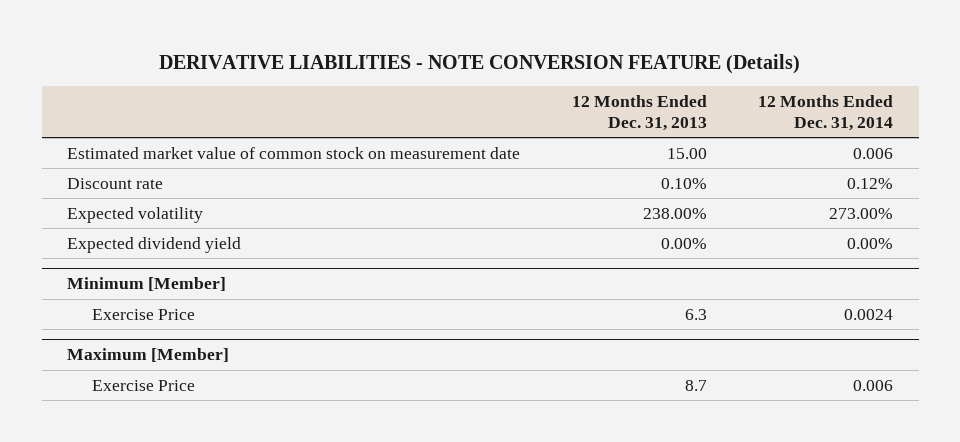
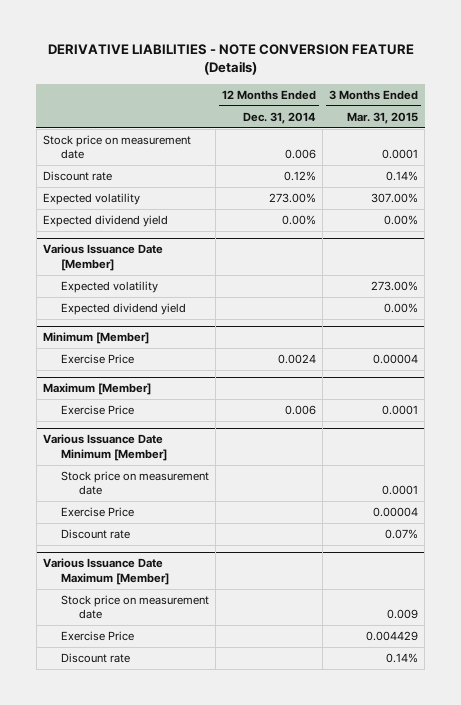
- | 12 Months Ended Dec. 31, 2013 | 12 Months Ended Dec. 31, 2014
+ | 12 Months Ended Dec. 31, 2014 | 3 Months Ended Mar. 31, 2015
- Estimated market value of common stock on measurement date | 15.00 | 0.006
+ Stock price on measurement date | 0.006 | 0.0001
+ Various Issuance Date [Member]
+ Expected volatility | | 273.00%
+ Expected dividend yield | | 0.00%
+ Various Issuance Date Minimum [Member]
+ Stock price on measurement date | | 0.0001
+ Exercise Price | | 0.00004
+ Discount rate | | 0.07%
+ Various Issuance Date Maximum [Member]
+ Stock price on measurement date | | 0.009
+ Exercise Price | | 0.004429
+ Discount rate | | 0.14%

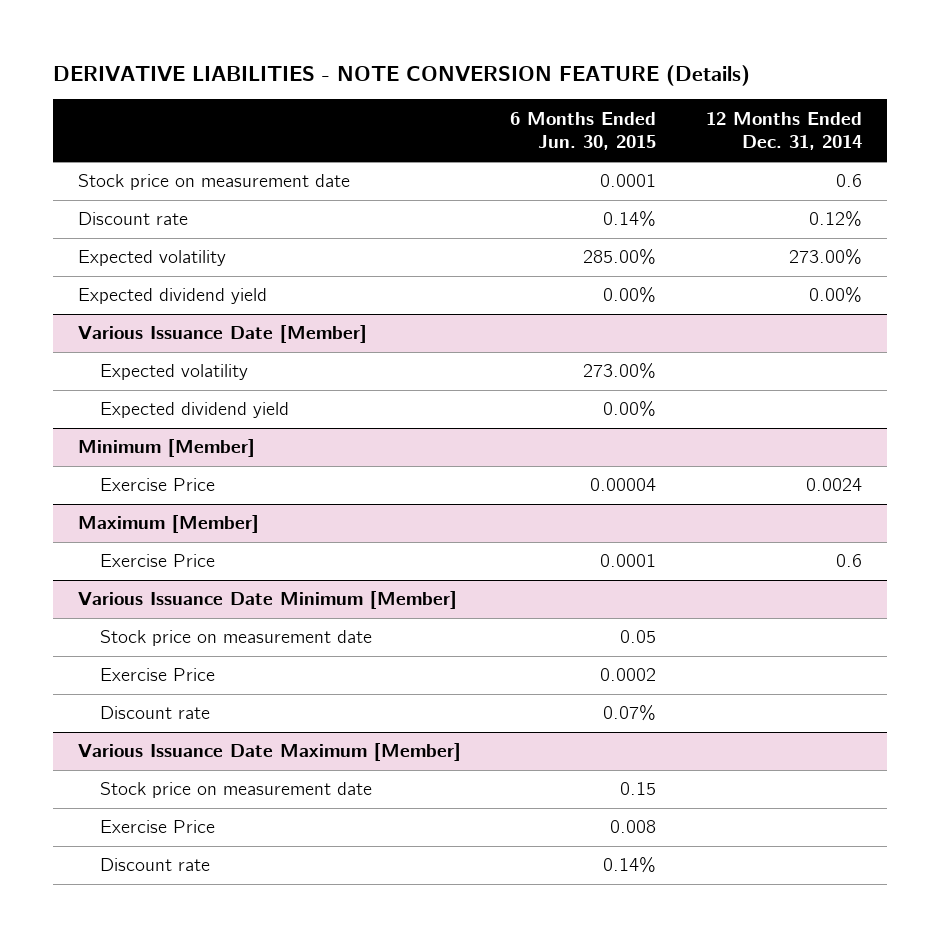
- | 12 Months Ended Dec. 31, 2014 | 3 Months Ended Mar. 31, 2015
+ | 6 Months Ended Jun. 30, 2015 | 12 Months Ended Dec. 31, 2014
- Stock price on measurement date | 0.006 | 0.0001
+ Stock price on measurement date | 0.0001 | 0.6
@ Maximum [Member]
- Exercise Price | 0.006 | 0.0001
+ Exercise Price | 0.0001 | 0.6

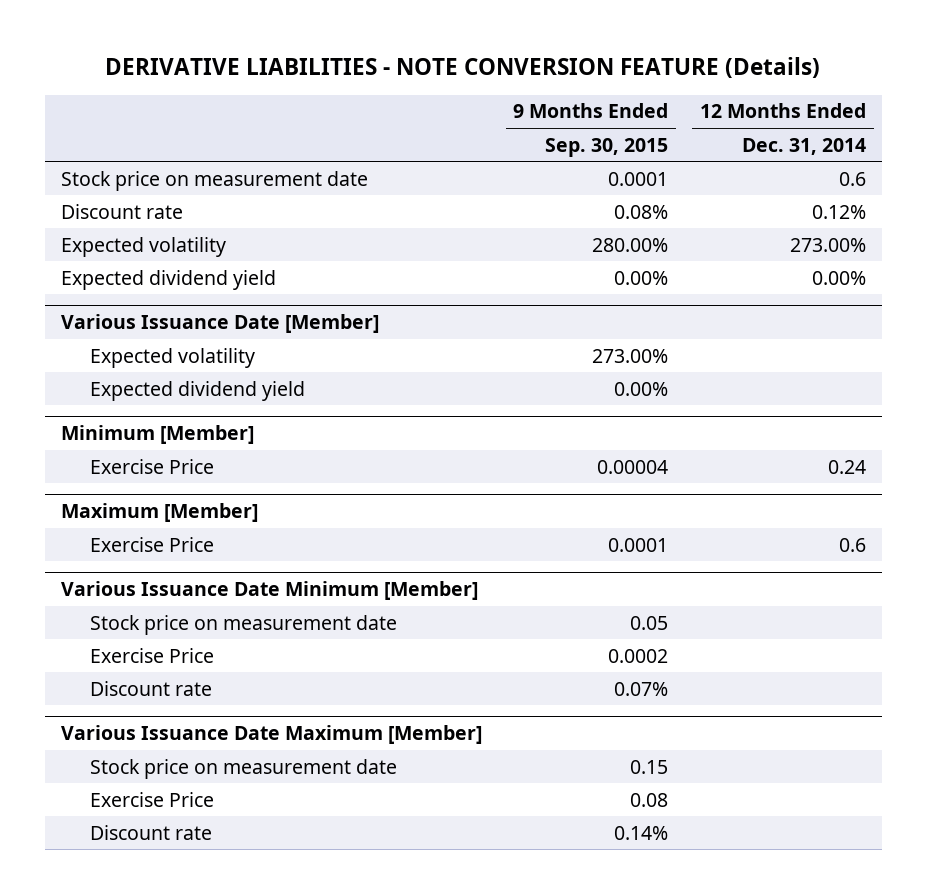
- | 6 Months Ended Jun. 30, 2015 | 12 Months Ended Dec. 31, 2014
+ | 9 Months Ended Sep. 30, 2015 | 12 Months Ended Dec. 31, 2014
@ Minimum [Member]
- Exercise Price | 0.00004 | 0.0024
+ Exercise Price | 0.00004 | 0.24

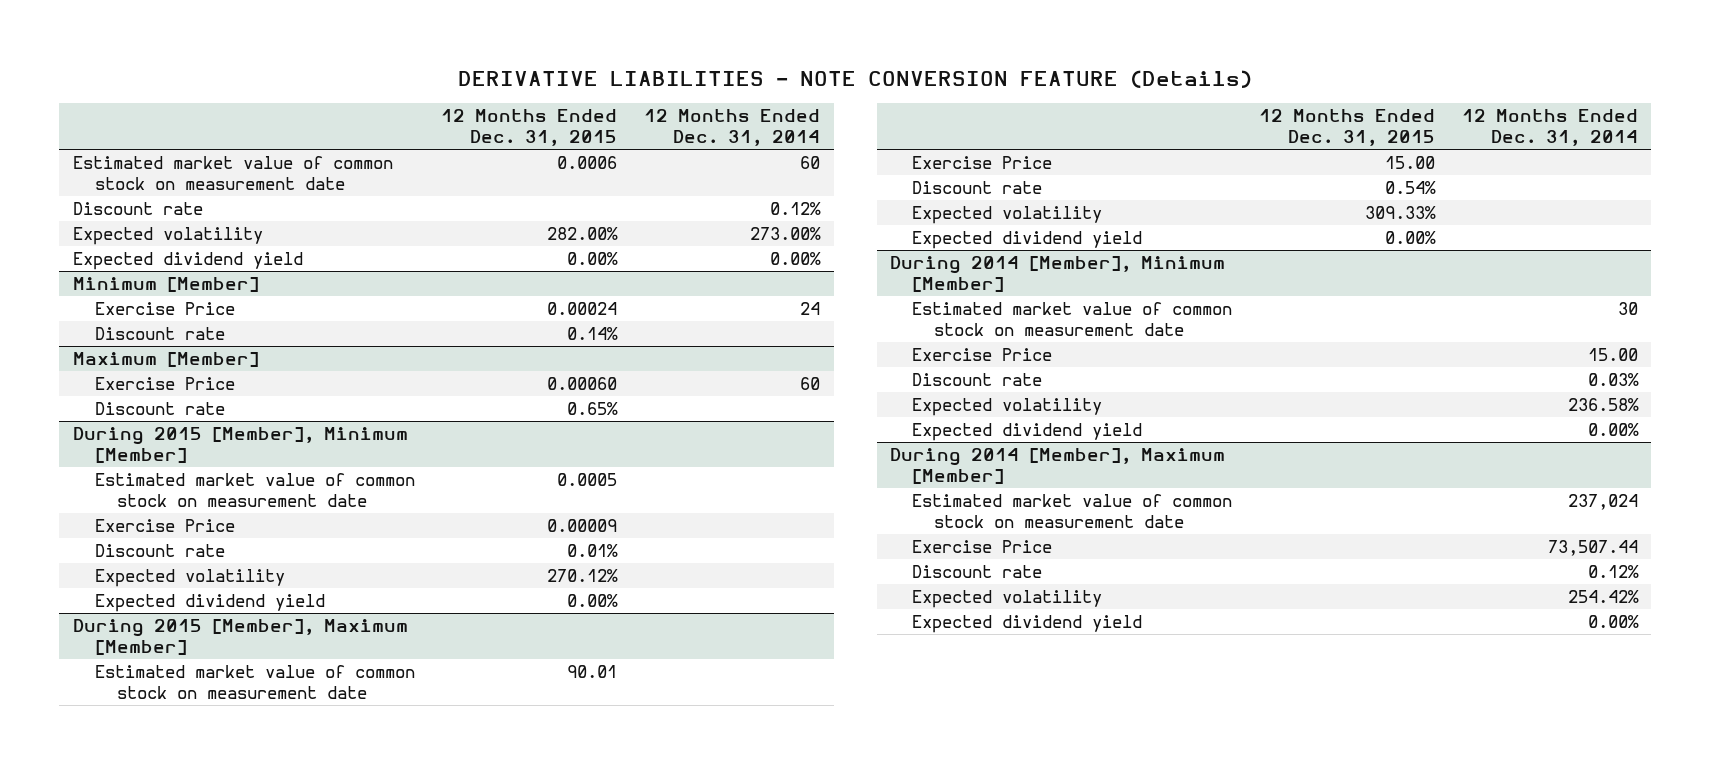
- | 9 Months Ended Sep. 30, 2015 | 12 Months Ended Dec. 31, 2014
+ | 12 Months Ended Dec. 31, 2015 | 12 Months Ended Dec. 31, 2014
- Stock price on measurement date | 0.0001 | 0.6
+ Estimated market value of common stock on measurement date | 0.0006 | 60
- Various Issuance Date [Member]
- Expected volatility | 273.00% |
- Expected dividend yield | 0.00% |
@ Minimum [Member]
- Exercise Price | 0.00004 | 0.24
+ Exercise Price | 0.00024 | 24
+ Discount rate | 0.14% |
@ Maximum [Member]
- Exercise Price | 0.0001 | 0.6
- Various Issuance Date Minimum [Member]
- Stock price on measurement date | 0.05 |
- Exercise Price | 0.0002 |
- Discount rate | 0.07% |
- Various Issuance Date Maximum [Member]
- Stock price on measurement date | 0.15 |
- Exercise Price | 0.08 |
- Discount rate | 0.14% |
@ Maximum [Member]
+ Exercise Price | 0.00060 | 60
+ Discount rate | 0.65% |
+ During 2015 [Member], Minimum [Member]
+ Estimated market value of common stock on measurement date | 0.0005 |
+ Exercise Price | 0.00009 |
+ Discount rate | 0.01% |
+ Expected volatility | 270.12% |
+ Expected dividend yield | 0.00% |
+ During 2015 [Member], Maximum [Member]
+ Estimated market value of common stock on measurement date | 90.01 |
+ Exercise Price | 15.00 |
+ Discount rate | 0.54% |
+ Expected volatility | 309.33% |
+ Expected dividend yield | 0.00% |
+ During 2014 [Member], Minimum [Member]
+ Estimated market value of common stock on measurement date | | 30
+ Exercise Price | | 15.00
+ Discount rate | | 0.03%
+ Expected volatility | | 236.58%
+ Expected dividend yield | | 0.00%
+ During 2014 [Member], Maximum [Member]
+ Estimated market value of common stock on measurement date | | 237,024
+ Exercise Price | | 73,507.44
+ Discount rate | | 0.12%
+ Expected volatility | | 254.42%
+ Expected dividend yield | | 0.00%

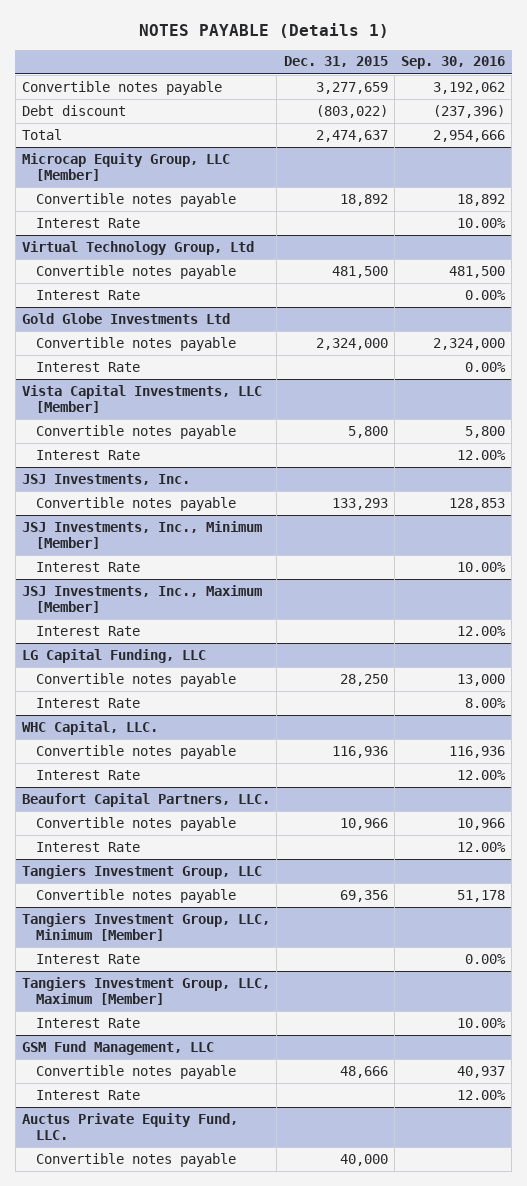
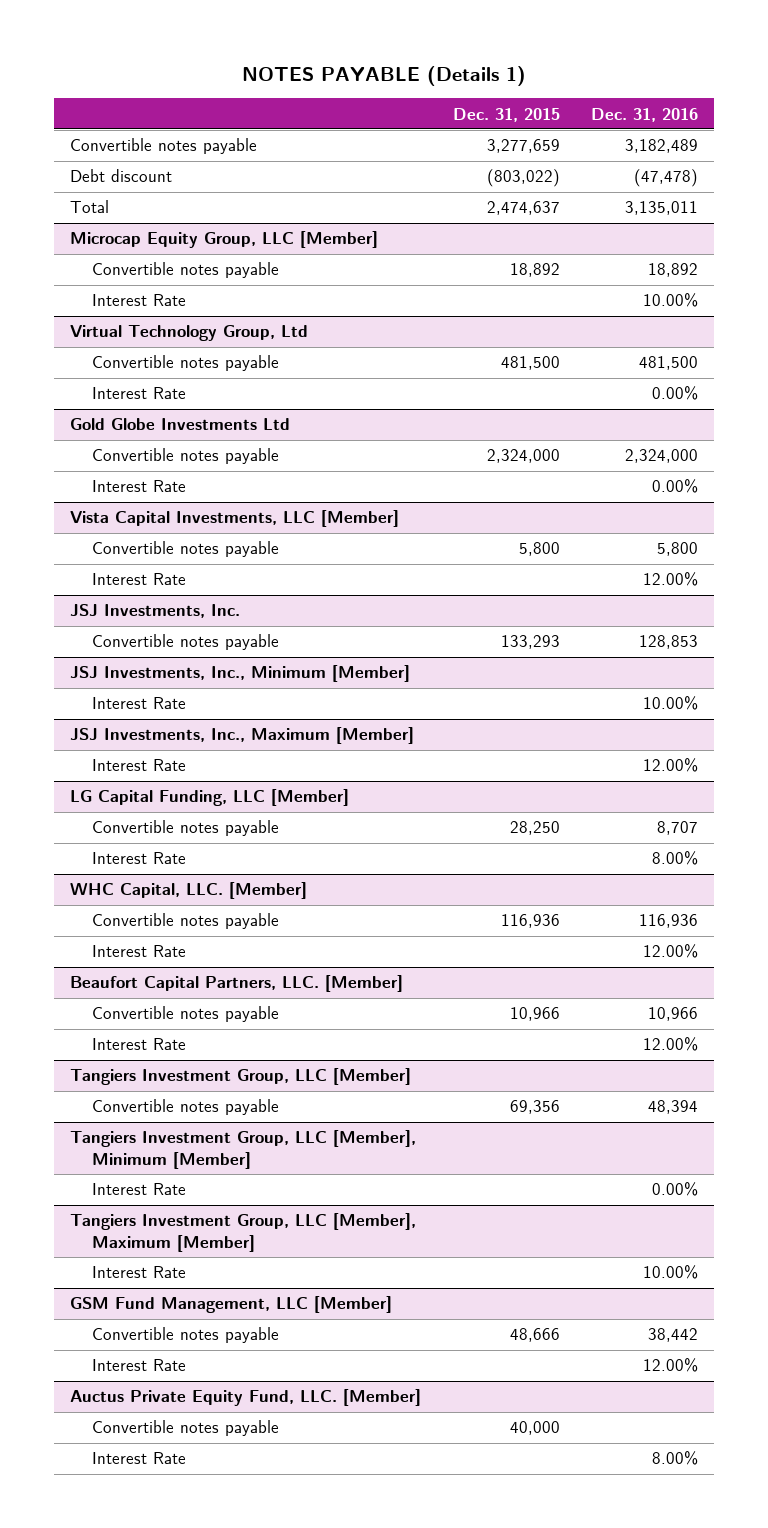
- | Dec. 31, 2015 | Sep. 30, 2016
+ | Dec. 31, 2015 | Dec. 31, 2016
- LG Capital Funding, LLC
+ LG Capital Funding, LLC [Member]
- WHC Capital, LLC.
+ WHC Capital, LLC. [Member]
- Beaufort Capital Partners, LLC.
+ Beaufort Capital Partners, LLC. [Member]
- Tangiers Investment Group, LLC
+ Tangiers Investment Group, LLC [Member]
- Tangiers Investment Group, LLC, Minimum [Member]
+ Tangiers Investment Group, LLC [Member], Minimum [Member]
- Tangiers Investment Group, LLC, Maximum [Member]
+ Tangiers Investment Group, LLC [Member], Maximum [Member]
- GSM Fund Management, LLC
+ GSM Fund Management, LLC [Member]
- Auctus Private Equity Fund, LLC.
+ Auctus Private Equity Fund, LLC. [Member]
+ Interest Rate | | 8.00%

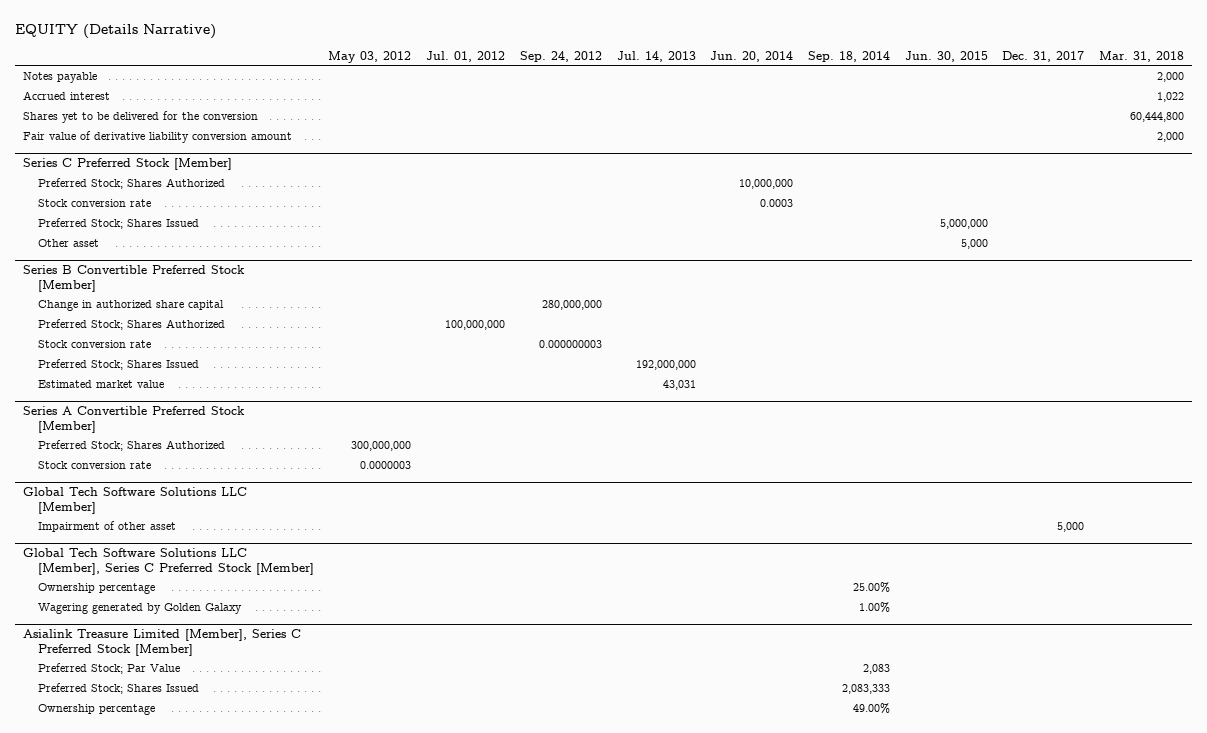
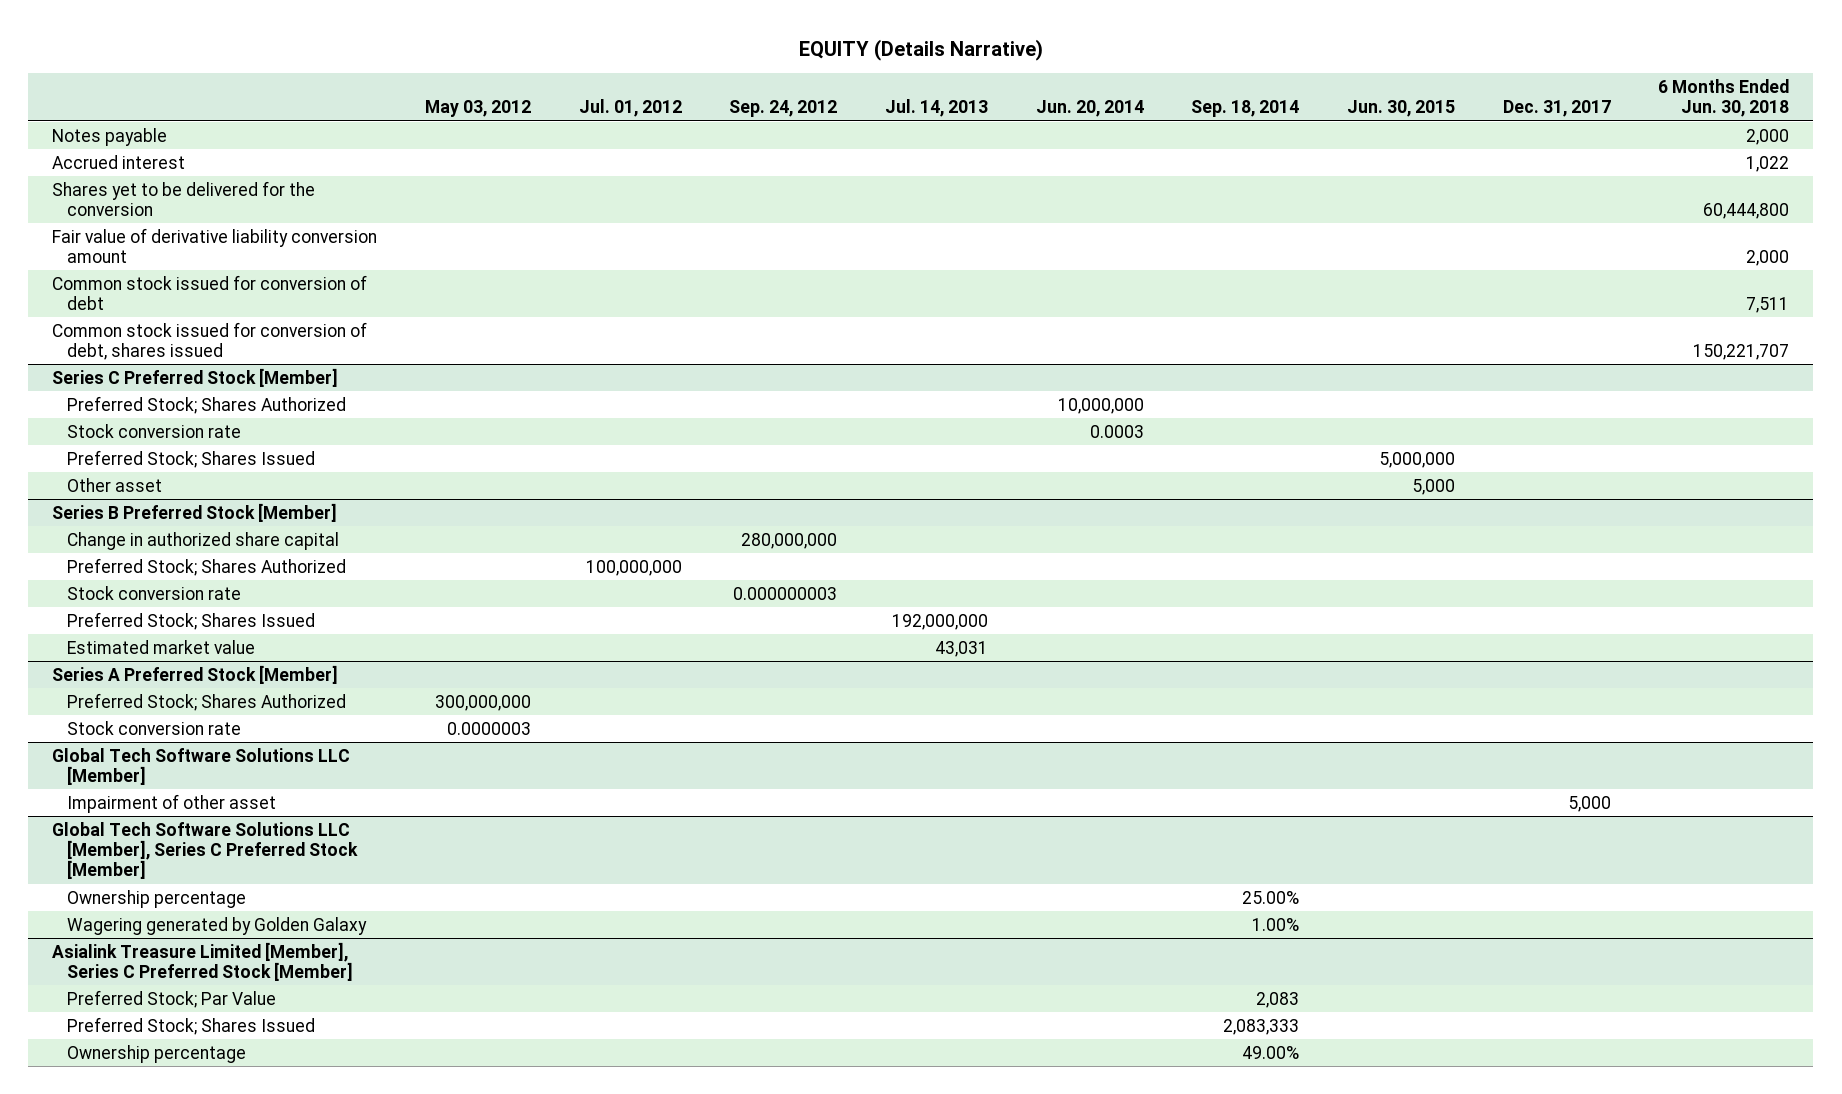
- | May 03, 2012 | Jul. 01, 2012 | Sep. 24, 2012 | Jul. 14, 2013 | Jun. 20, 2014 | Sep. 18, 2014 | Jun. 30, 2015 | Dec. 31, 2017 | Mar. 31, 2018
+ | May 03, 2012 | Jul. 01, 2012 | Sep. 24, 2012 | Jul. 14, 2013 | Jun. 20, 2014 | Sep. 18, 2014 | Jun. 30, 2015 | Dec. 31, 2017 | 6 Months Ended Jun. 30, 2018
+ Common stock issued for conversion of debt | | | | | | | | | 7,511
+ Common stock issued for conversion of debt, shares issued | | | | | | | | | 150,221,707
- Series B Convertible Preferred Stock [Member]
+ Series B Preferred Stock [Member]
- Series A Convertible Preferred Stock [Member]
+ Series A Preferred Stock [Member]

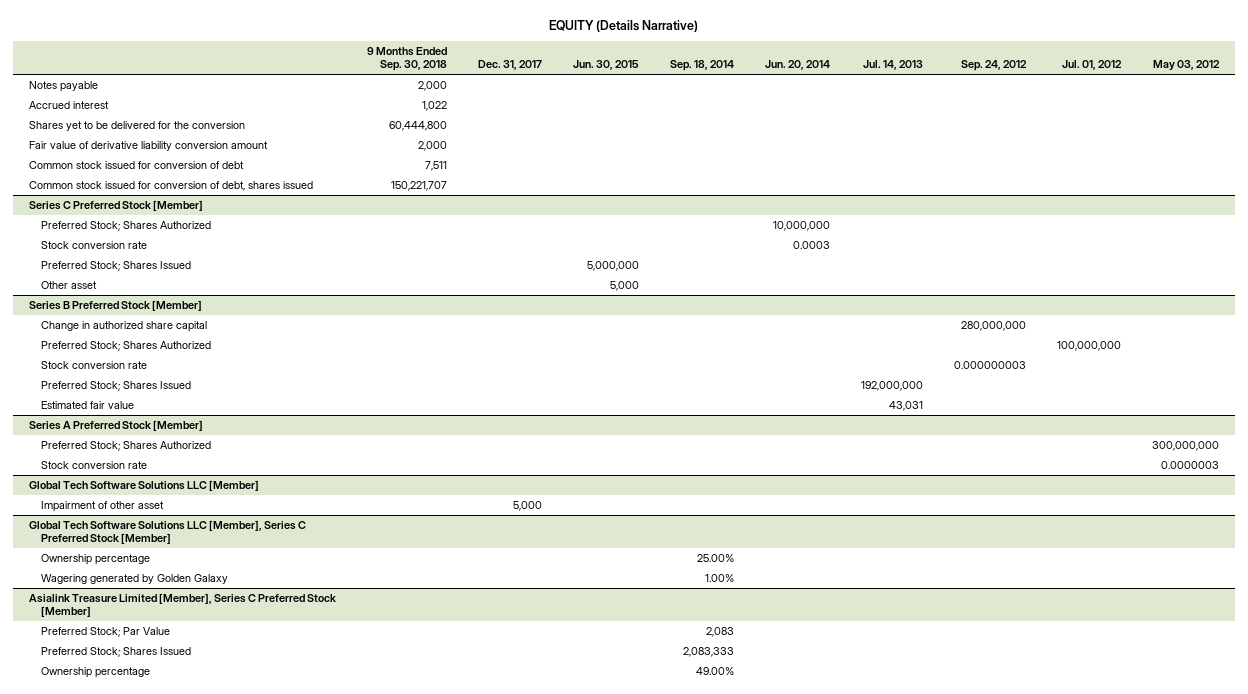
- | May 03, 2012 | Jul. 01, 2012 | Sep. 24, 2012 | Jul. 14, 2013 | Jun. 20, 2014 | Sep. 18, 2014 | Jun. 30, 2015 | Dec. 31, 2017 | 6 Months Ended Jun. 30, 2018
+ | 9 Months Ended Sep. 30, 2018 | Dec. 31, 2017 | Jun. 30, 2015 | Sep. 18, 2014 | Jun. 20, 2014 | Jul. 14, 2013 | Sep. 24, 2012 | Jul. 01, 2012 | May 03, 2012
@ Series B Preferred Stock [Member]
- Estimated market value | | | | 43,031 | | | | |
+ Estimated fair value | | | | | | 43,031 | | |

